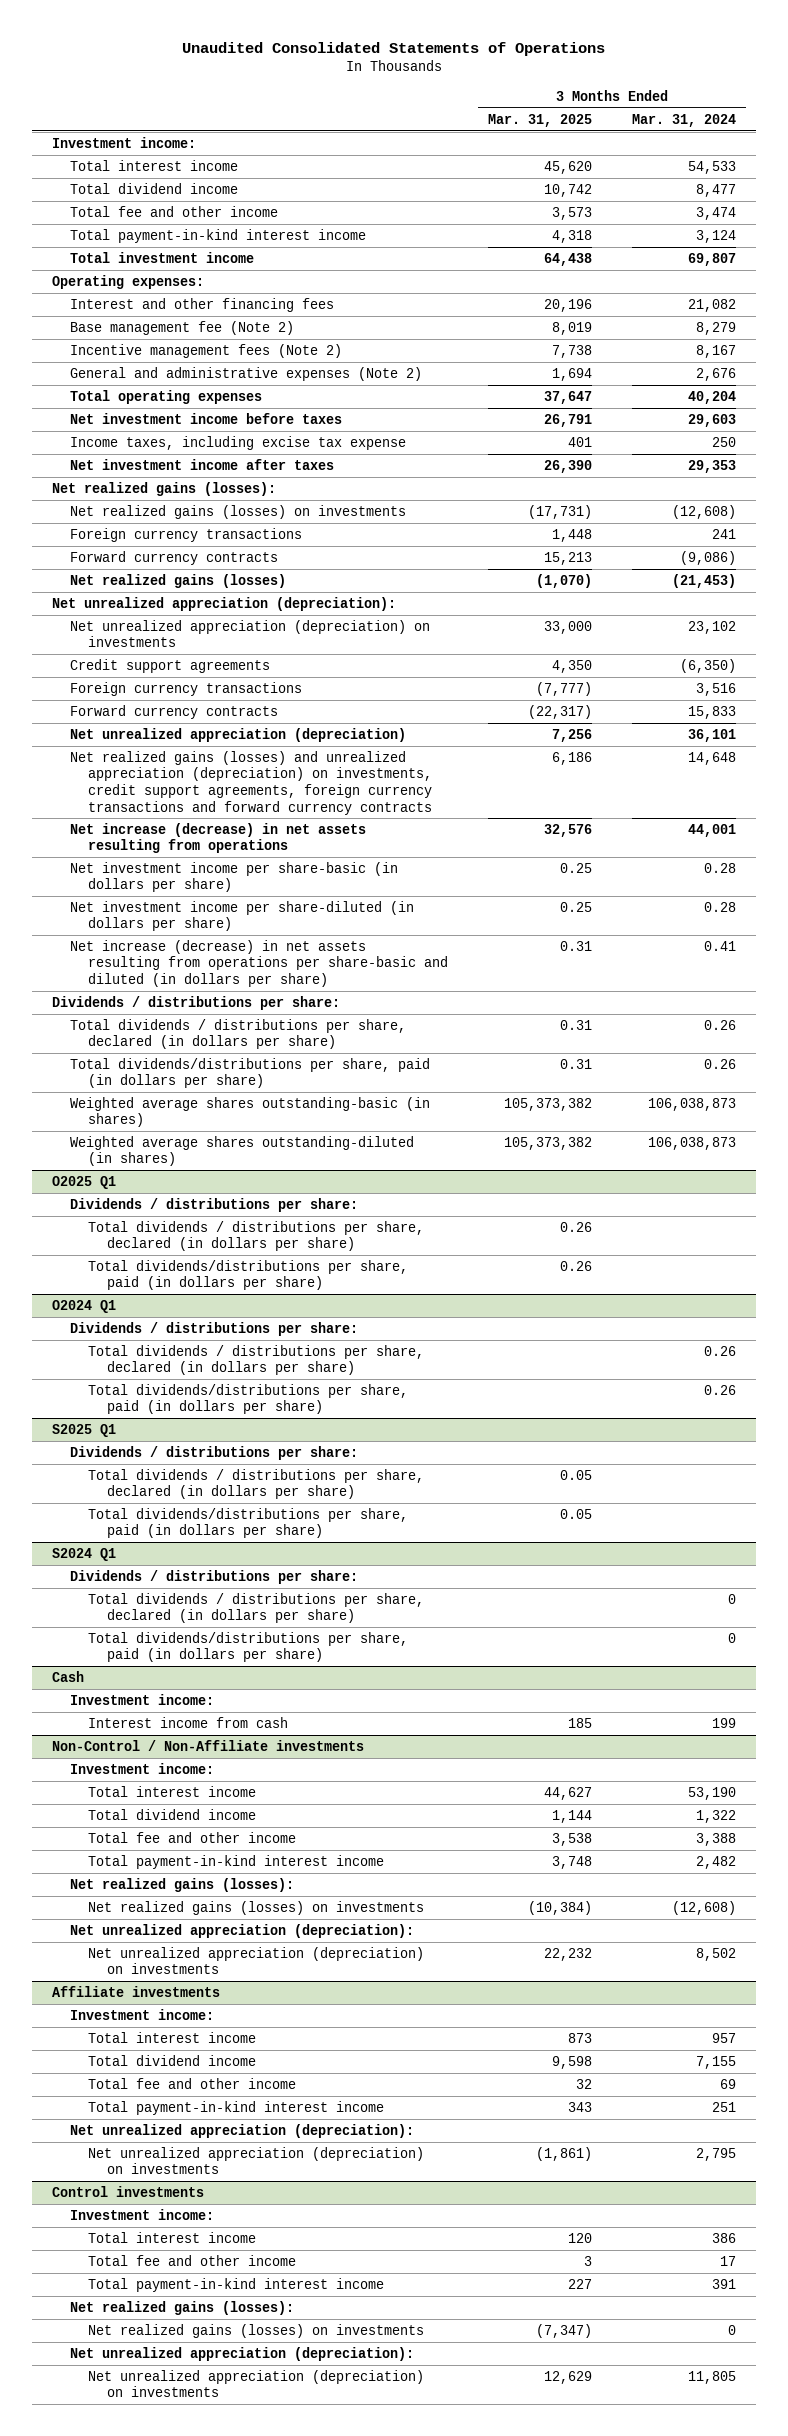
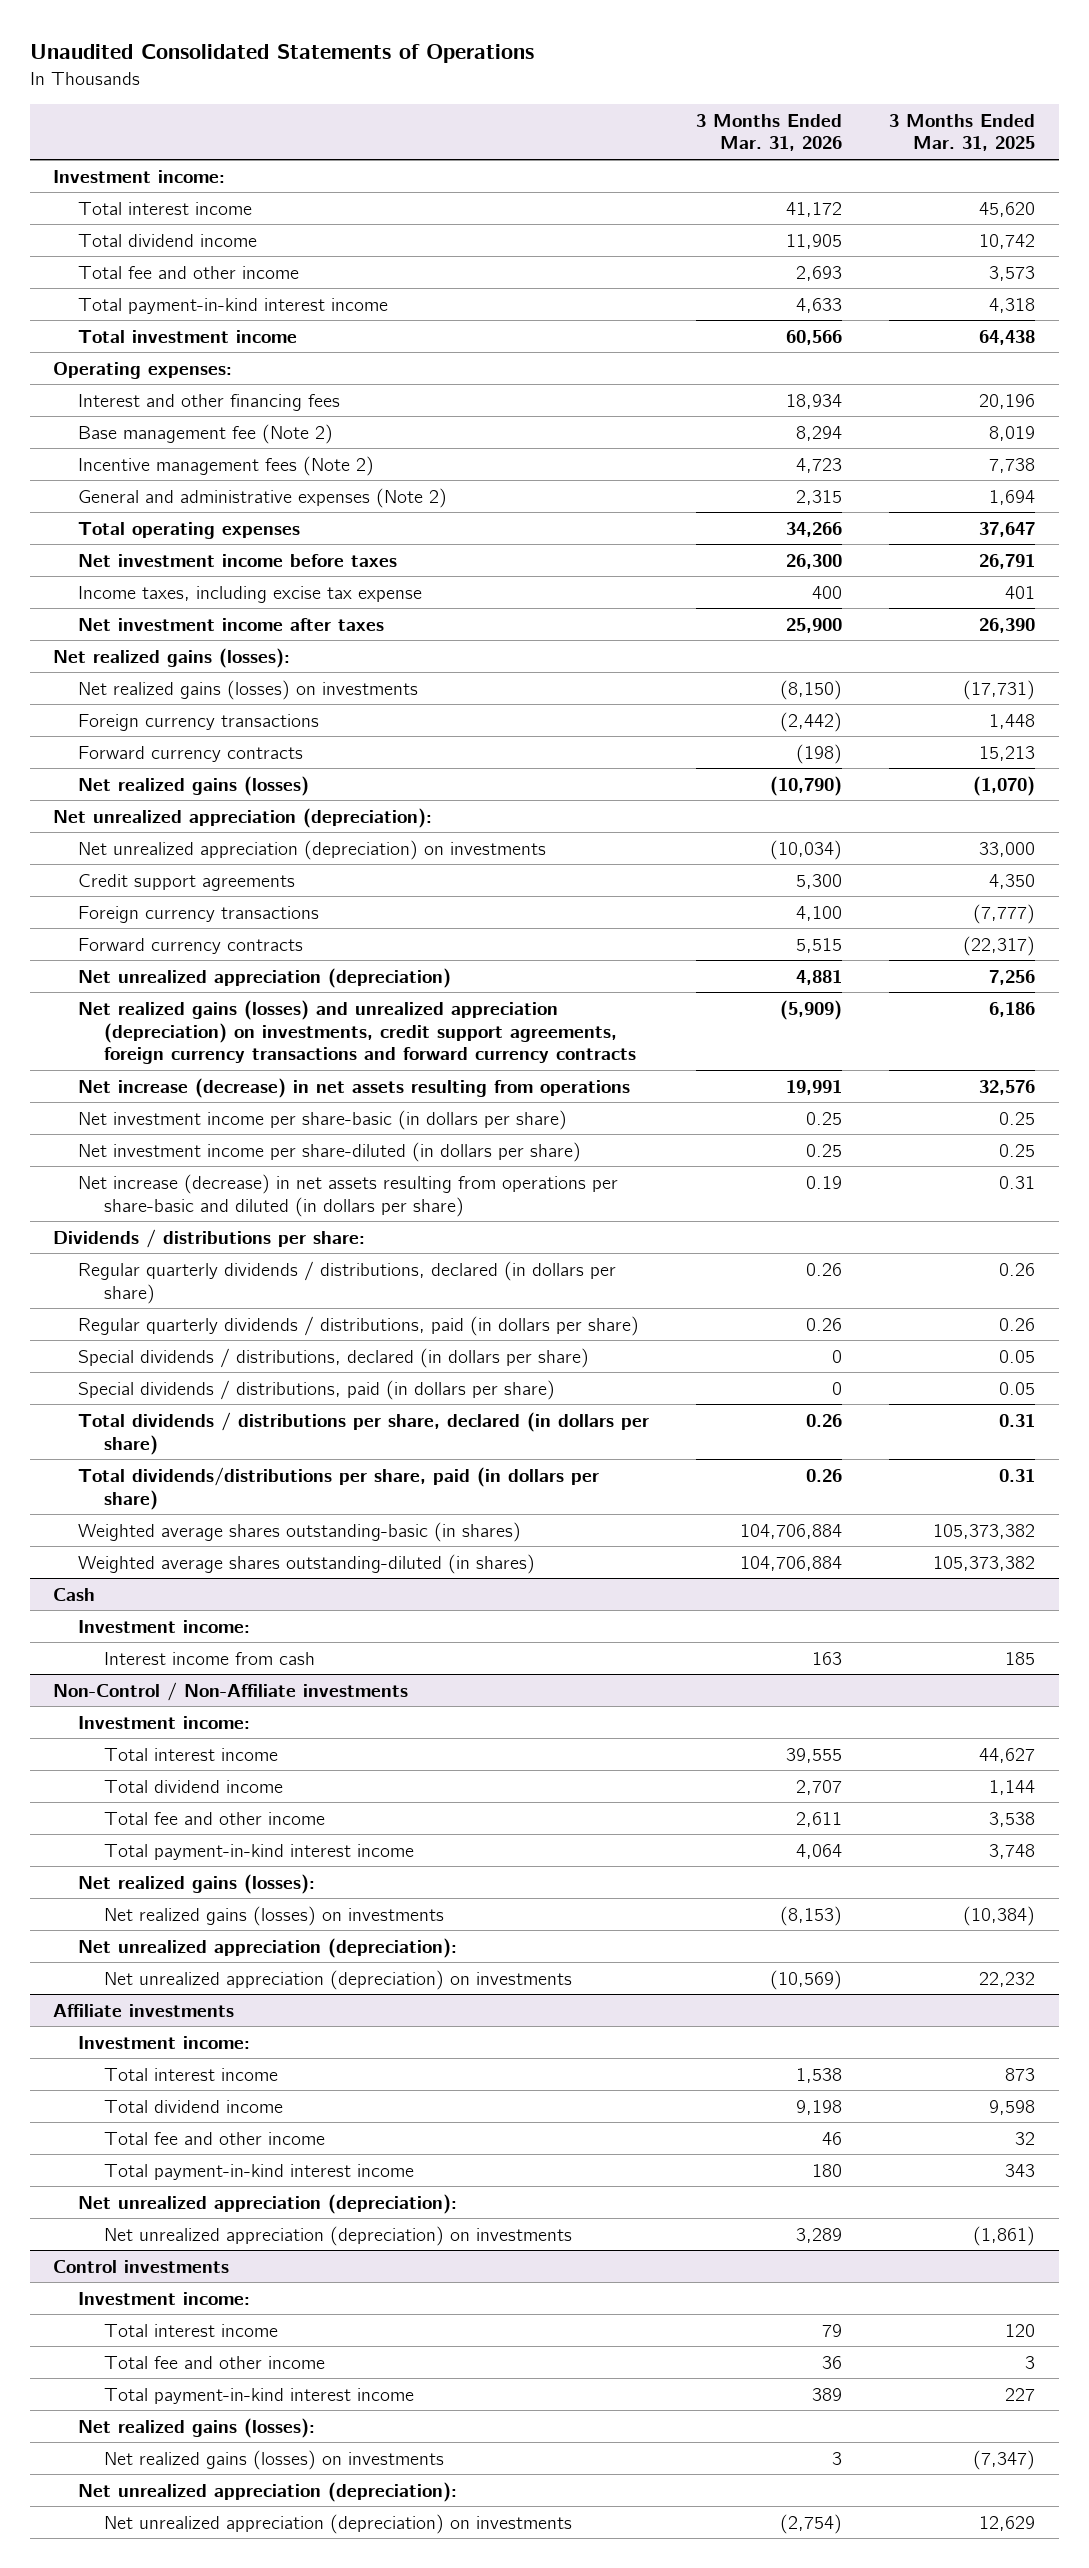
- | 3 Months Ended Mar. 31, 2025 | 3 Months Ended Mar. 31, 2024
+ | 3 Months Ended Mar. 31, 2026 | 3 Months Ended Mar. 31, 2025
+ Regular quarterly dividends / distributions, declared (in dollars per share) | 0.26 | 0.26
+ Regular quarterly dividends / distributions, paid (in dollars per share) | 0.26 | 0.26
+ Special dividends / distributions, declared (in dollars per share) | 0 | 0.05
+ Special dividends / distributions, paid (in dollars per share) | 0 | 0.05
- O2025 Q1
- Dividends / distributions per share:
- Total dividends / distributions per share, declared (in dollars per share) | 0.26 |
- Total dividends/distributions per share, paid (in dollars per share) | 0.26 |
- O2024 Q1
- Dividends / distributions per share:
- Total dividends / distributions per share, declared (in dollars per share) | | 0.26
- Total dividends/distributions per share, paid (in dollars per share) | | 0.26
- S2025 Q1
- Dividends / distributions per share:
- Total dividends / distributions per share, declared (in dollars per share) | 0.05 |
- Total dividends/distributions per share, paid (in dollars per share) | 0.05 |
- S2024 Q1
- Dividends / distributions per share:
- Total dividends / distributions per share, declared (in dollars per share) | | 0
- Total dividends/distributions per share, paid (in dollars per share) | | 0

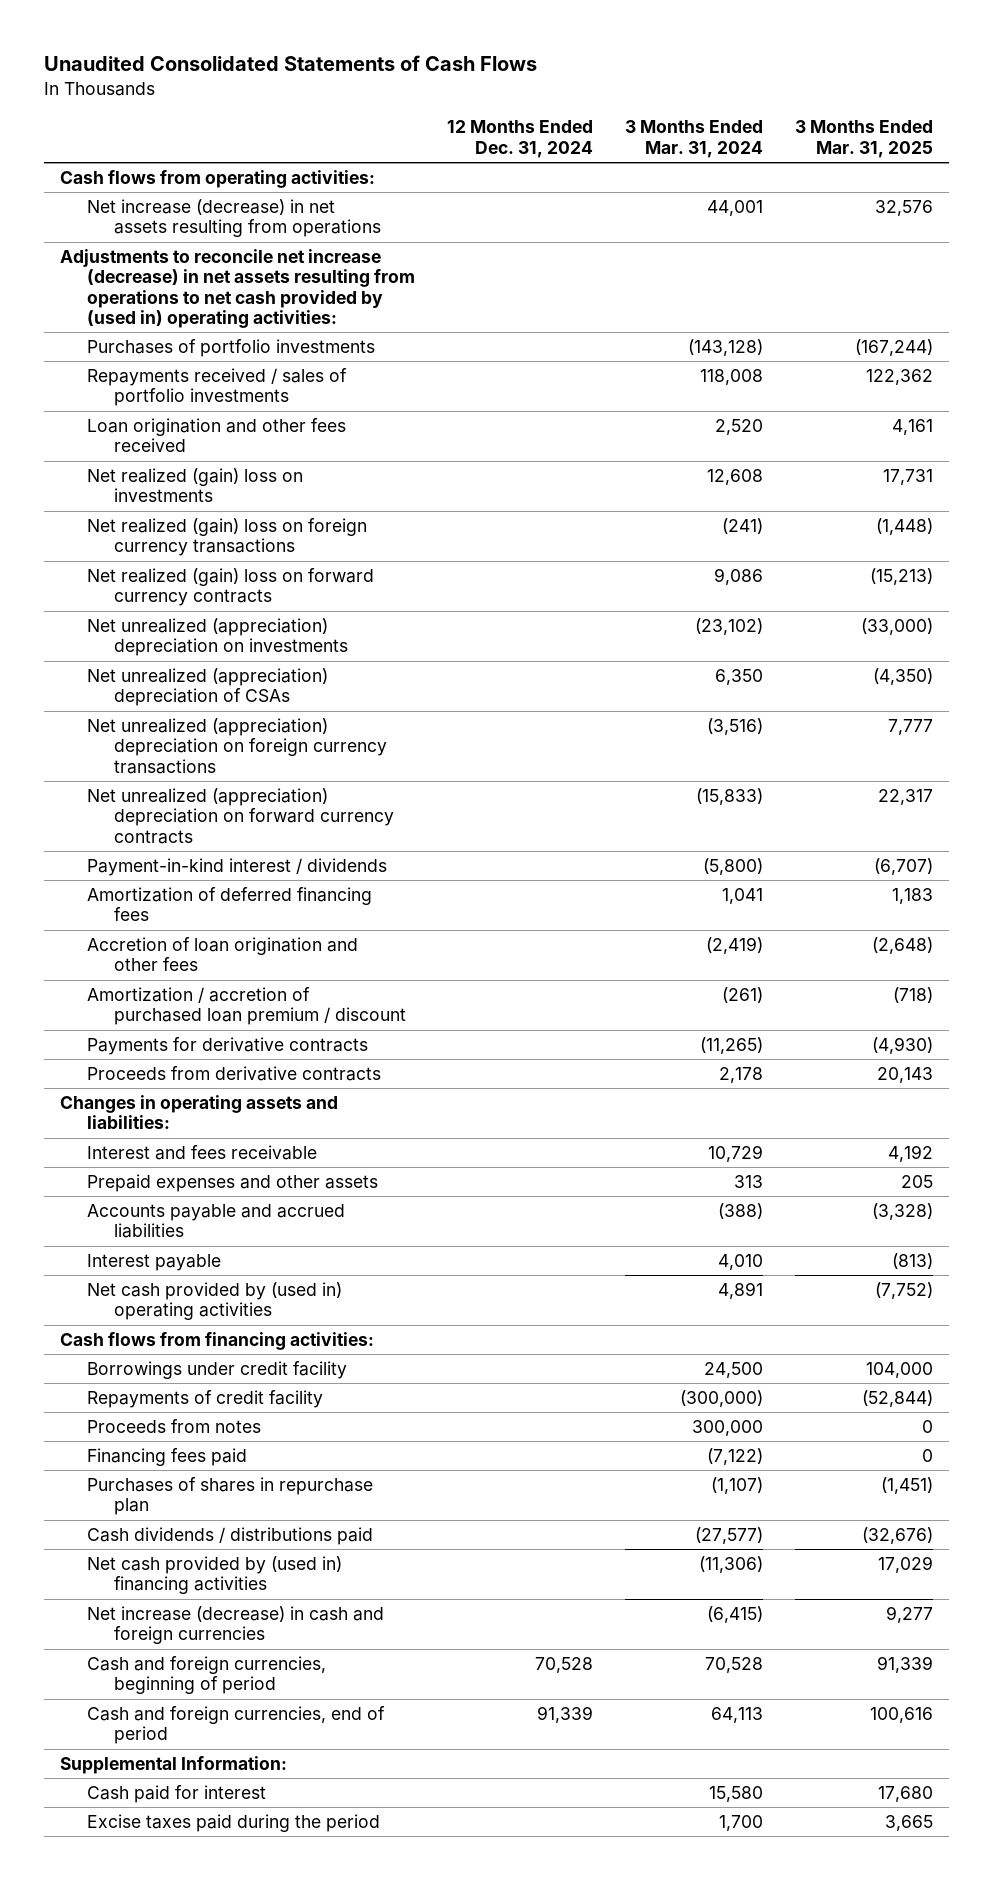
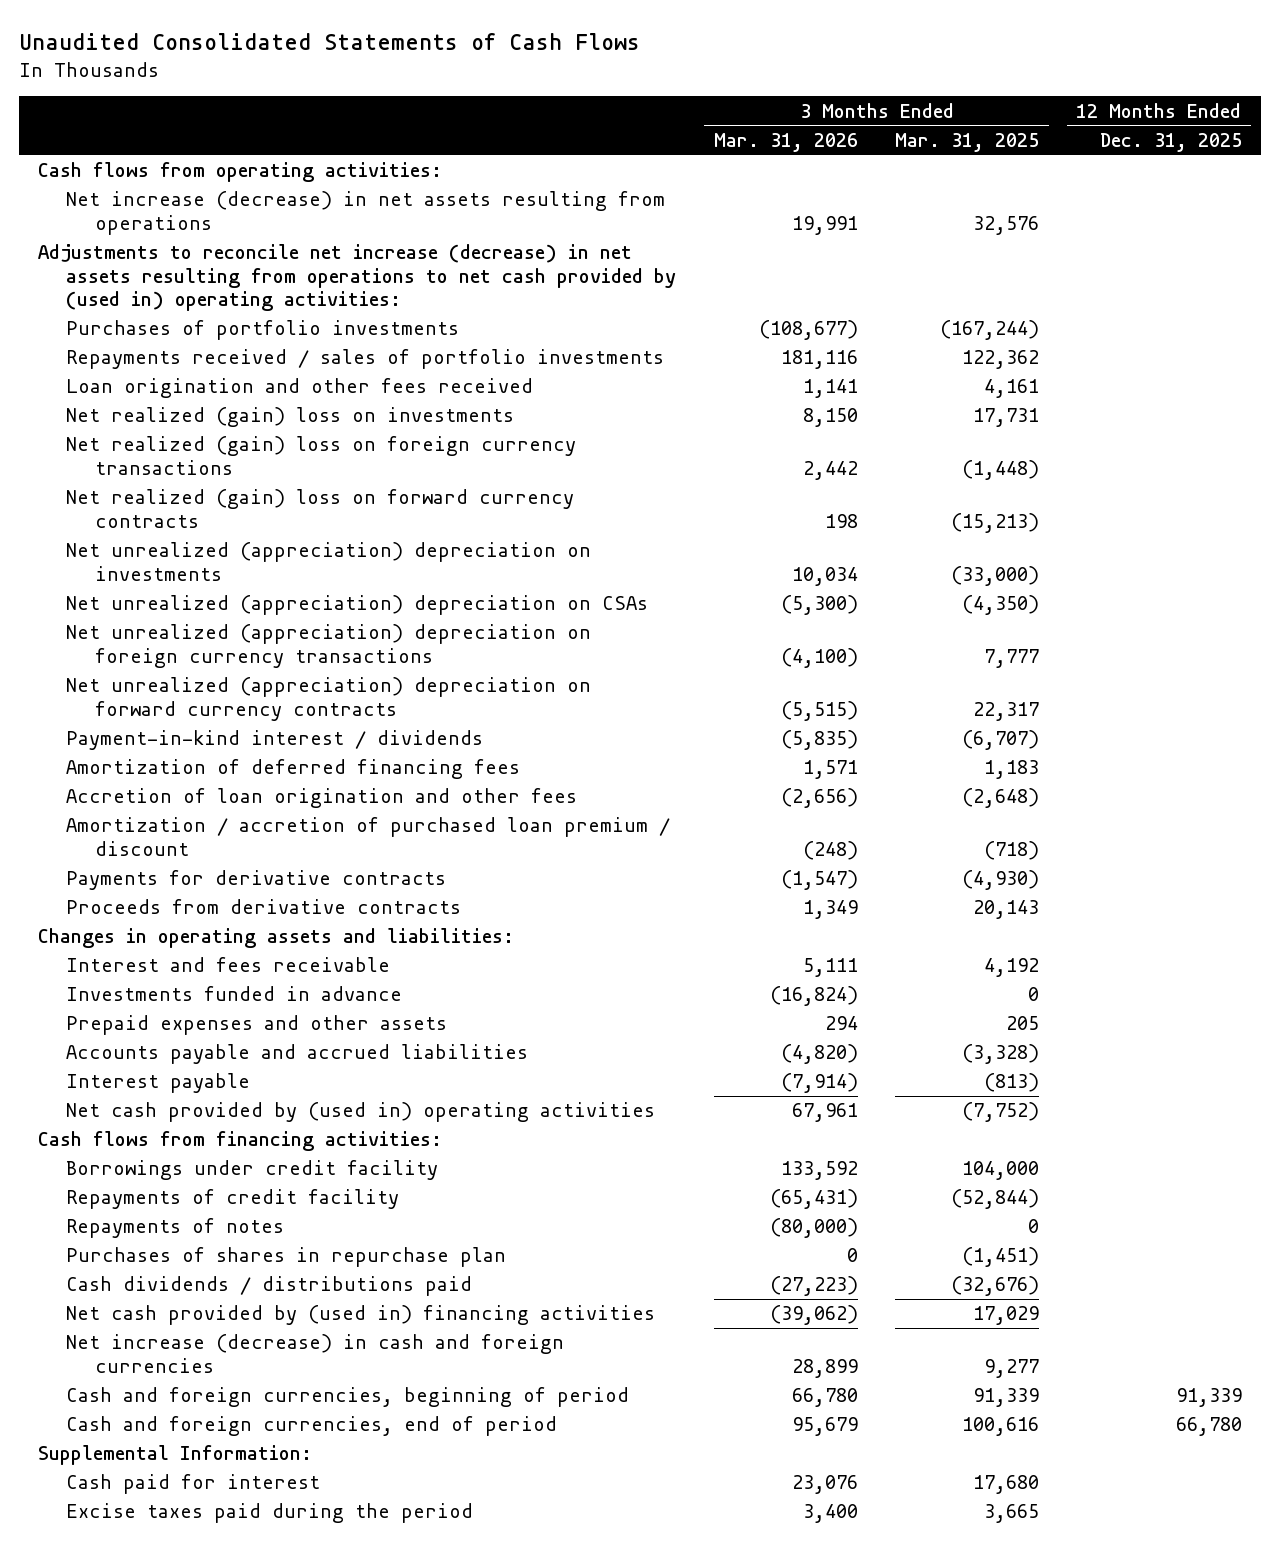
- | 12 Months Ended Dec. 31, 2024 | 3 Months Ended Mar. 31, 2024 | 3 Months Ended Mar. 31, 2025
+ | 3 Months Ended Mar. 31, 2026 | 3 Months Ended Mar. 31, 2025 | 12 Months Ended Dec. 31, 2025
- Net unrealized (appreciation) depreciation of CSAs | | 6,350 | (4,350)
+ Net unrealized (appreciation) depreciation on CSAs | (5,300) | (4,350) |
+ Investments funded in advance | (16,824) | 0 |
- Proceeds from notes | | 300,000 | 0
- Financing fees paid | | (7,122) | 0
+ Repayments of notes | (80,000) | 0 |

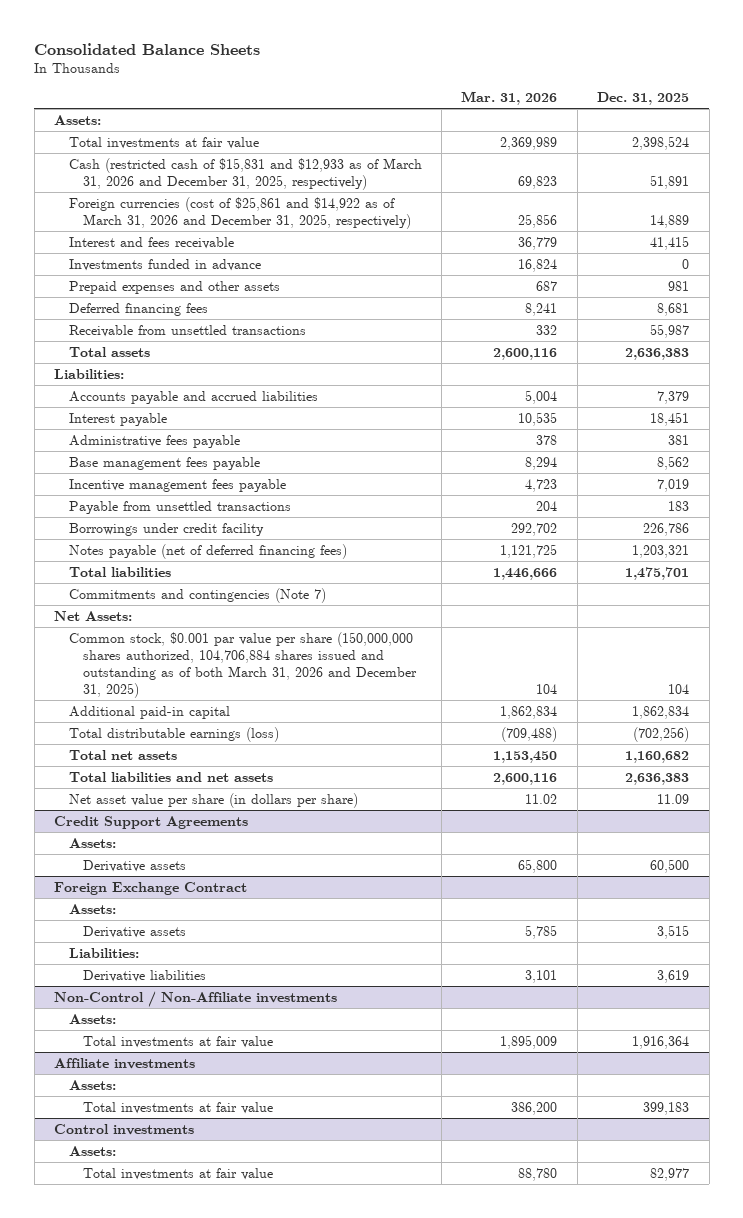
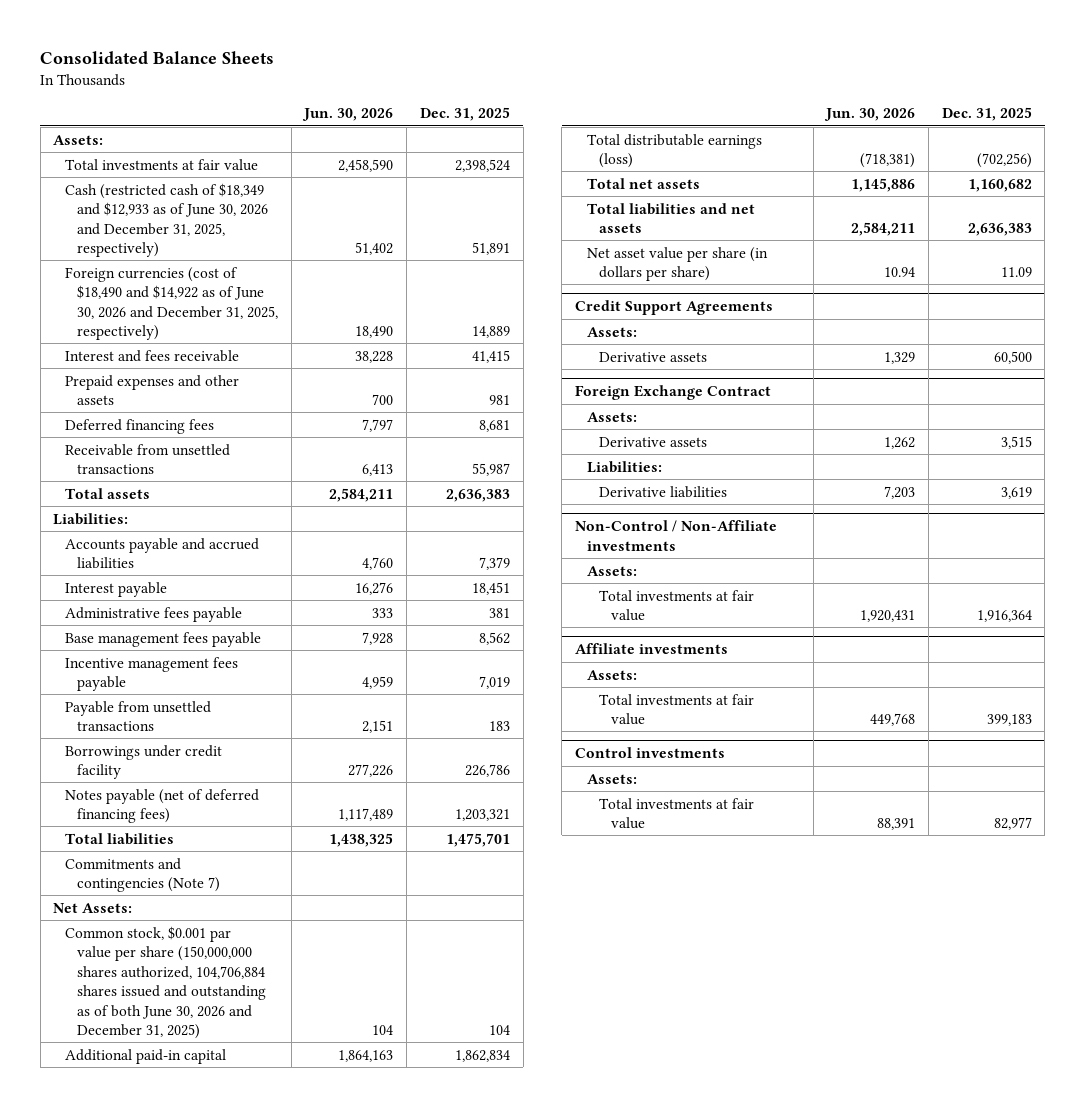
- | Mar. 31, 2026 | Dec. 31, 2025
+ | Jun. 30, 2026 | Dec. 31, 2025
- Cash (restricted cash of $15,831 and $12,933 as of March 31, 2026 and December 31, 2025, respectively) | 69,823 | 51,891
- Foreign currencies (cost of $25,861 and $14,922 as of March 31, 2026 and December 31, 2025, respectively) | 25,856 | 14,889
+ Cash (restricted cash of $18,349 and $12,933 as of June 30, 2026 and December 31, 2025, respectively) | 51,402 | 51,891
+ Foreign currencies (cost of $18,490 and $14,922 as of June 30, 2026 and December 31, 2025, respectively) | 18,490 | 14,889
- Investments funded in advance | 16,824 | 0
- Common stock, $0.001 par value per share (150,000,000 shares authorized, 104,706,884 shares issued and outstanding as of both March 31, 2026 and December 31, 2025) | 104 | 104
+ Common stock, $0.001 par value per share (150,000,000 shares authorized, 104,706,884 shares issued and outstanding as of both June 30, 2026 and December 31, 2025) | 104 | 104

